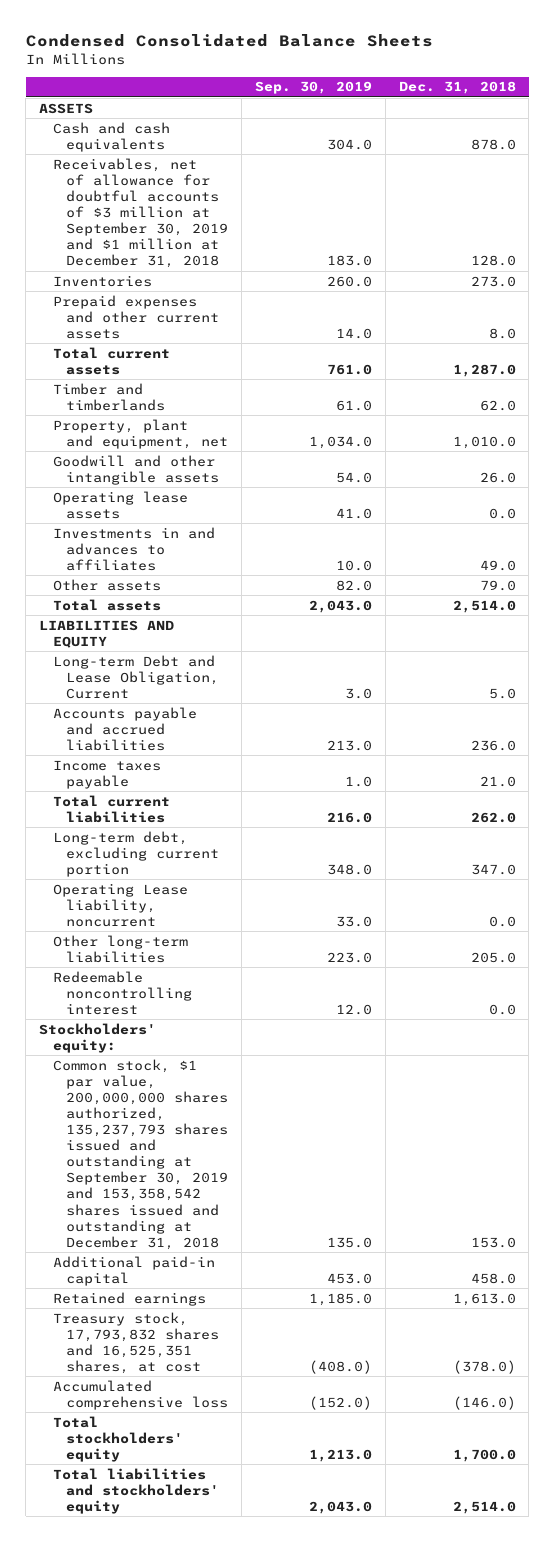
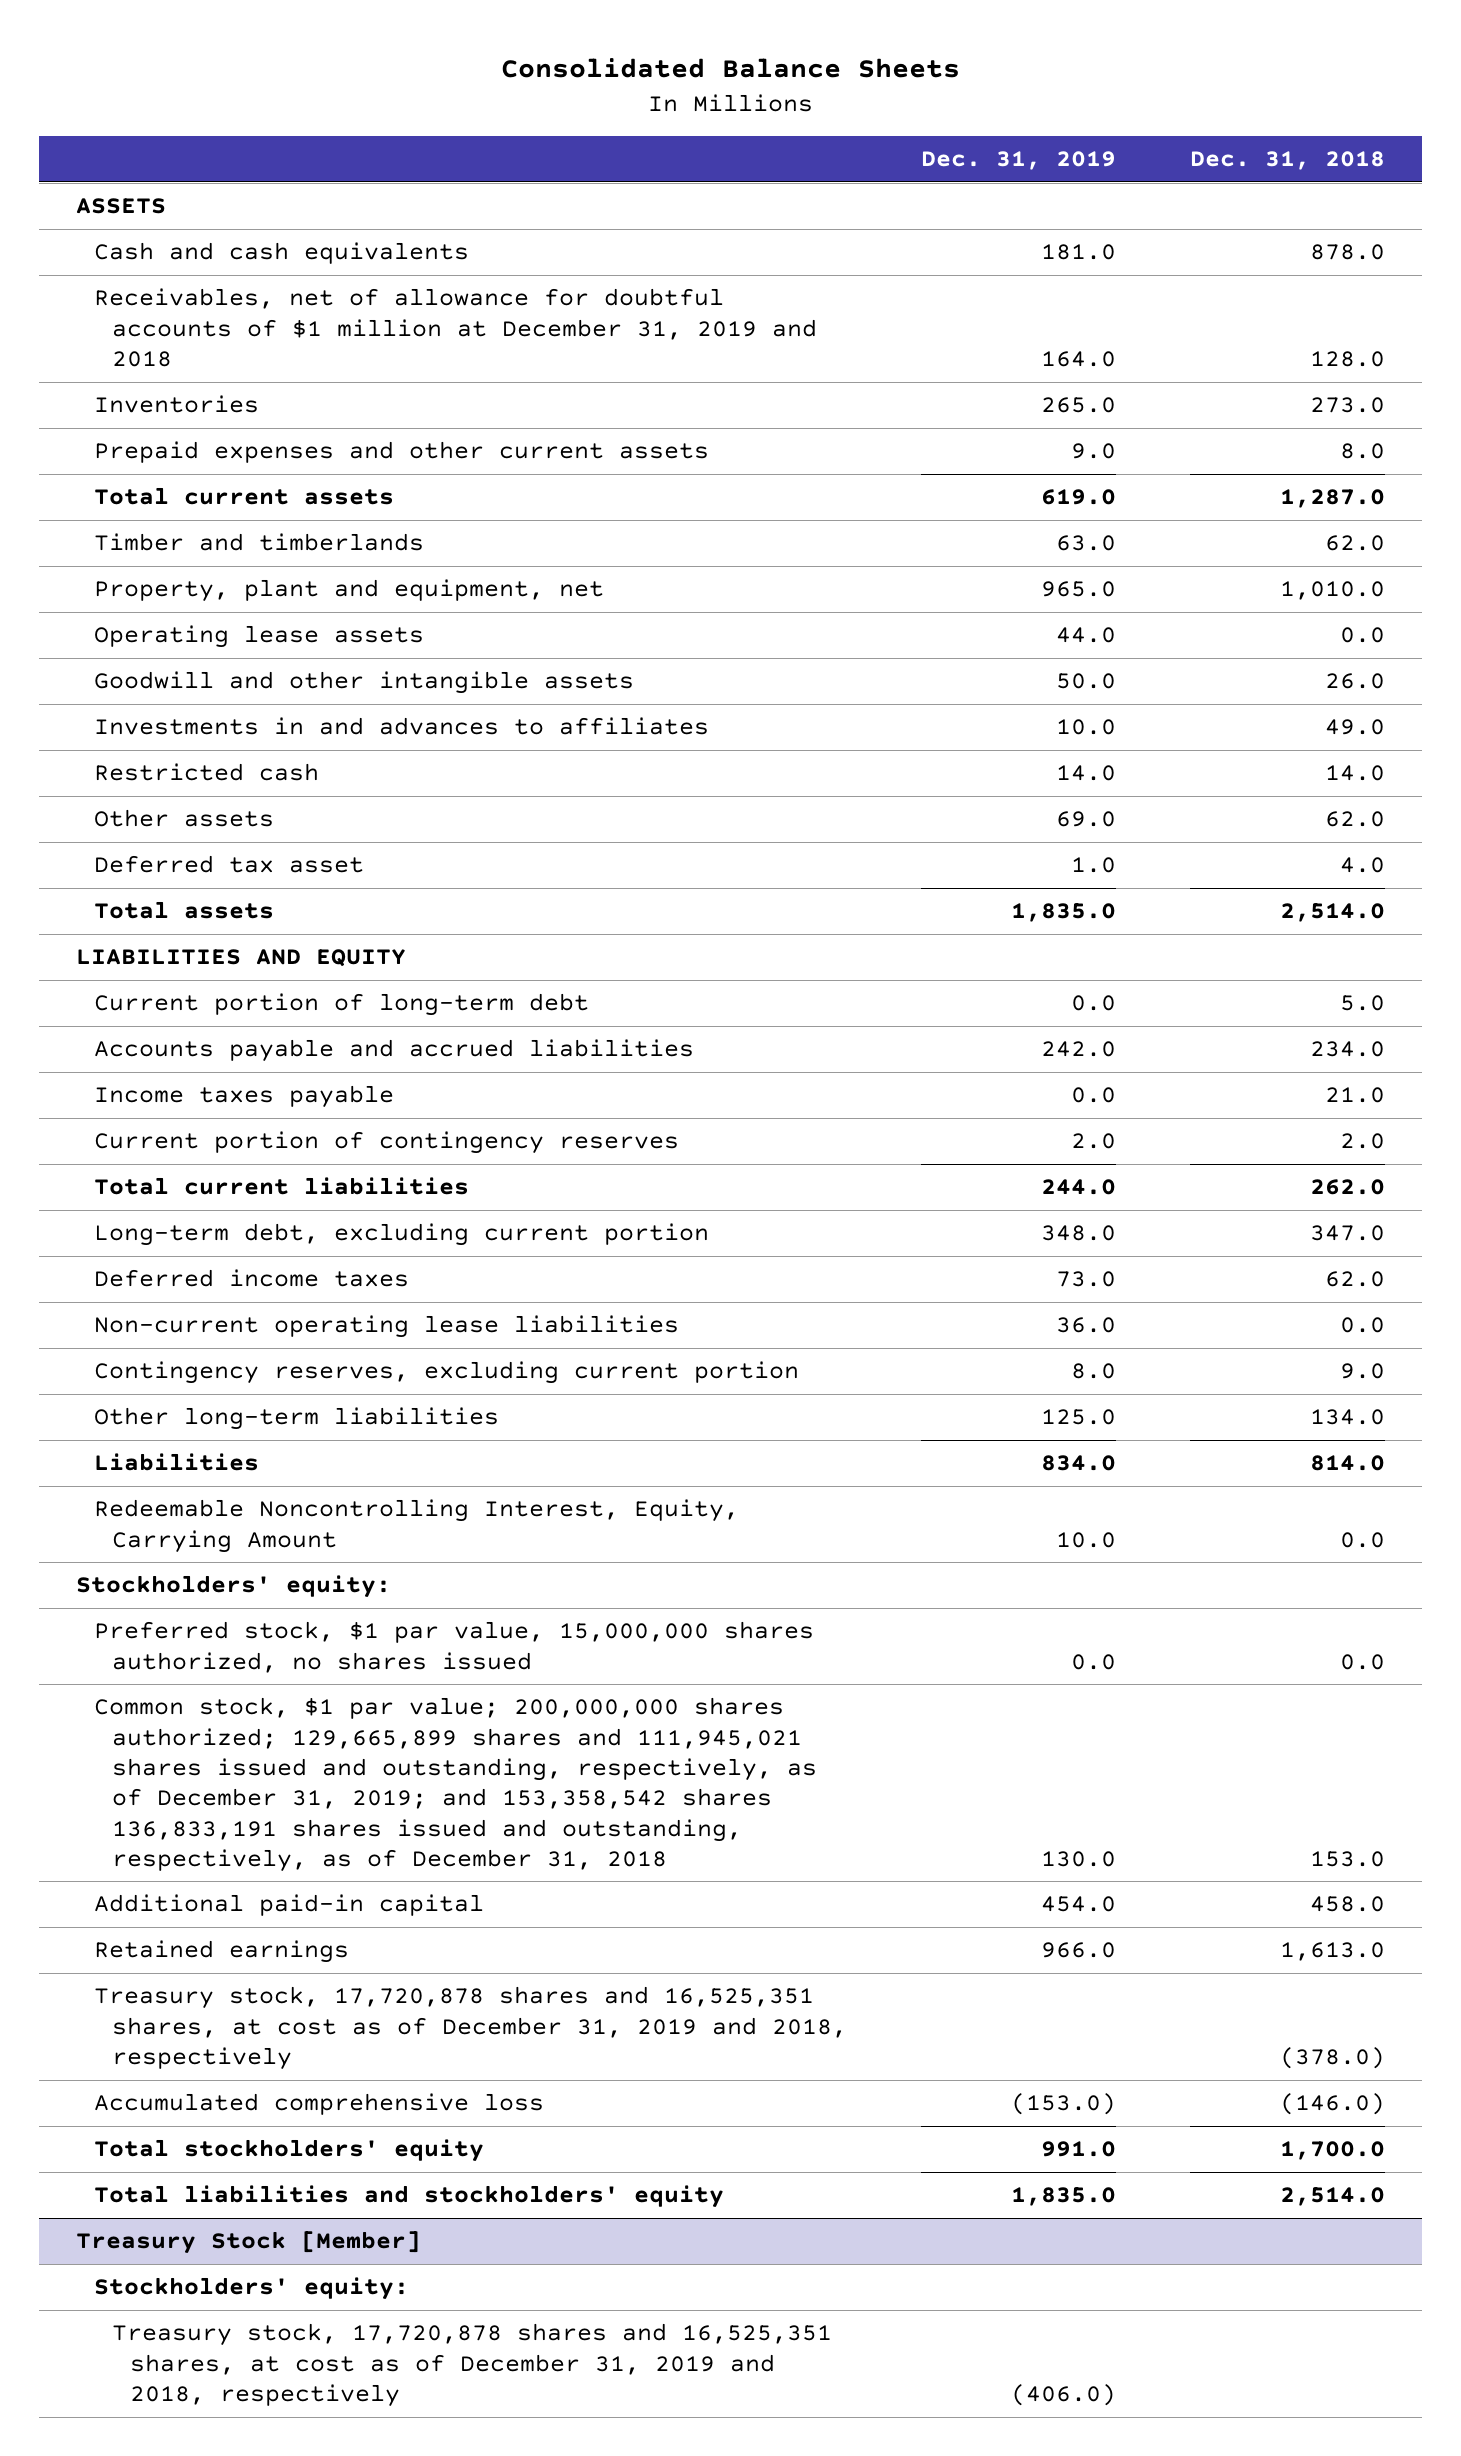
- Condensed Consolidated Balance Sheets
+ Consolidated Balance Sheets
- | Sep. 30, 2019 | Dec. 31, 2018
+ | Dec. 31, 2019 | Dec. 31, 2018
- Receivables, net of allowance for doubtful accounts of $3 million at September 30, 2019 and $1 million at December 31, 2018 | 183.0 | 128.0
+ Receivables, net of allowance for doubtful accounts of $1 million at December 31, 2019 and 2018 | 164.0 | 128.0
moved down: Goodwill and other intangible assets | 50.0 | 26.0
- Other assets | 82.0 | 79.0
+ Restricted cash | 14.0 | 14.0
+ Other assets | 69.0 | 62.0
+ Deferred tax asset | 1.0 | 4.0
- Long-term Debt and Lease Obligation, Current | 3.0 | 5.0
- Accounts payable and accrued liabilities | 213.0 | 236.0
+ Current portion of long-term debt | 0.0 | 5.0
+ Accounts payable and accrued liabilities | 242.0 | 234.0
+ Current portion of contingency reserves | 2.0 | 2.0
- Operating Lease liability, noncurrent | 33.0 | 0.0
- Other long-term liabilities | 223.0 | 205.0
- Redeemable noncontrolling interest | 12.0 | 0.0
+ Deferred income taxes | 73.0 | 62.0
+ Non-current operating lease liabilities | 36.0 | 0.0
+ Contingency reserves, excluding current portion | 8.0 | 9.0
+ Other long-term liabilities | 125.0 | 134.0
+ Liabilities | 834.0 | 814.0
+ Redeemable Noncontrolling Interest, Equity, Carrying Amount | 10.0 | 0.0
- Common stock, $1 par value, 200,000,000 shares authorized, 135,237,793 shares issued and outstanding at September 30, 2019 and 153,358,542 shares issued and outstanding at December 31, 2018 | 135.0 | 153.0
+ Preferred stock, $1 par value, 15,000,000 shares authorized, no shares issued | 0.0 | 0.0
+ Common stock, $1 par value; 200,000,000 shares authorized; 129,665,899 shares and 111,945,021 shares issued and outstanding, respectively, as of December 31, 2019; and 153,358,542 shares 136,833,191 shares issued and outstanding, respectively, as of December 31, 2018 | 130.0 | 153.0
- Treasury stock, 17,793,832 shares and 16,525,351 shares, at cost | (408.0) | (378.0)
+ Treasury stock, 17,720,878 shares and 16,525,351 shares, at cost as of December 31, 2019 and 2018, respectively | | (378.0)
+ Treasury Stock [Member]
+ Stockholders' equity:
+ Treasury stock, 17,720,878 shares and 16,525,351 shares, at cost as of December 31, 2019 and 2018, respectively | (406.0) |

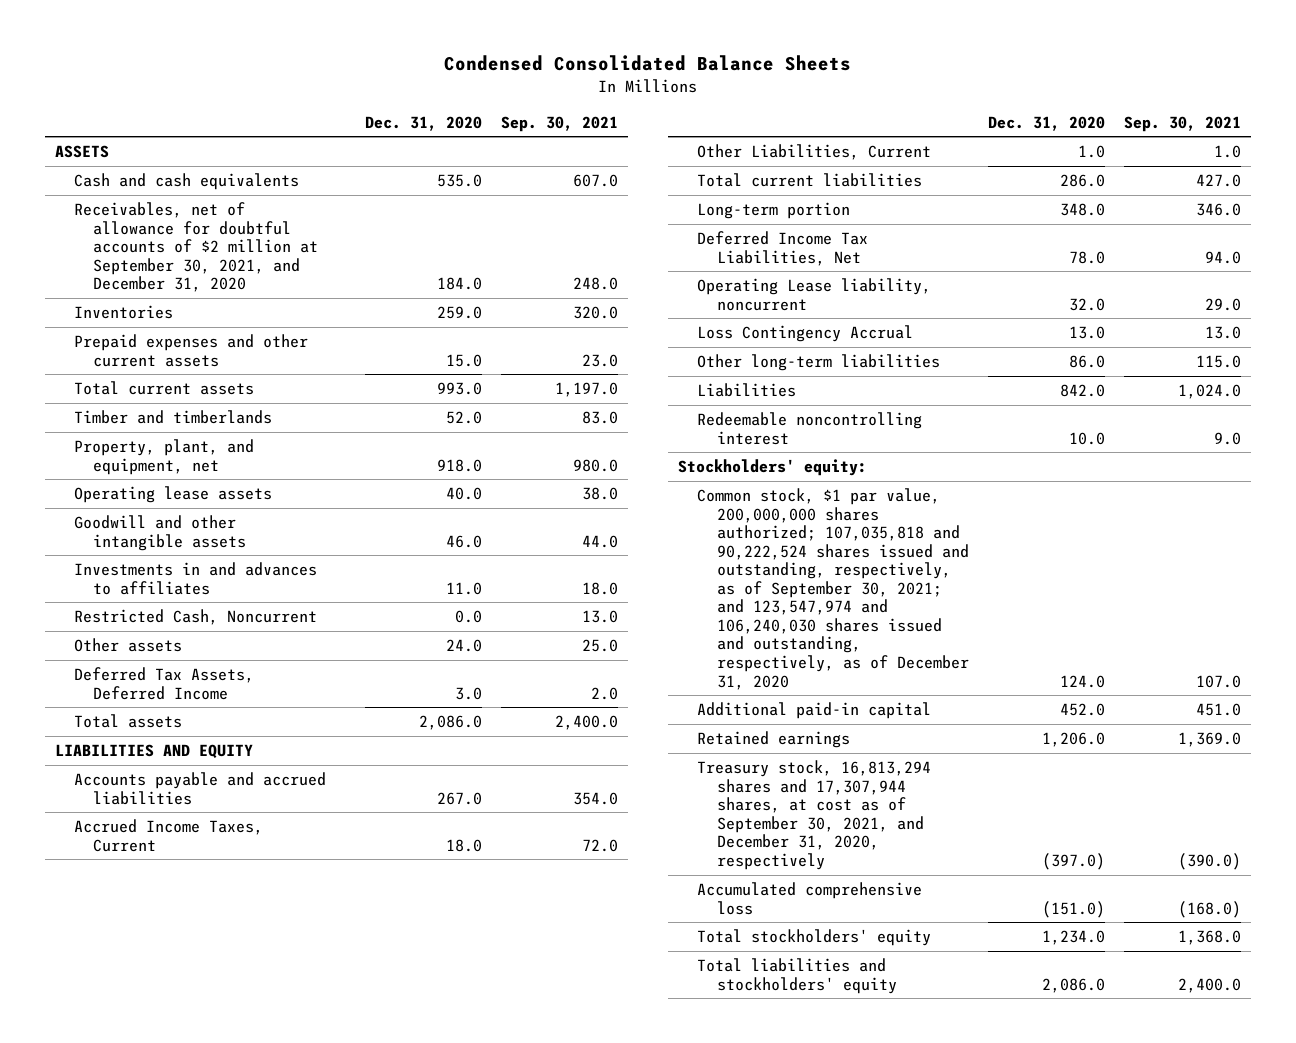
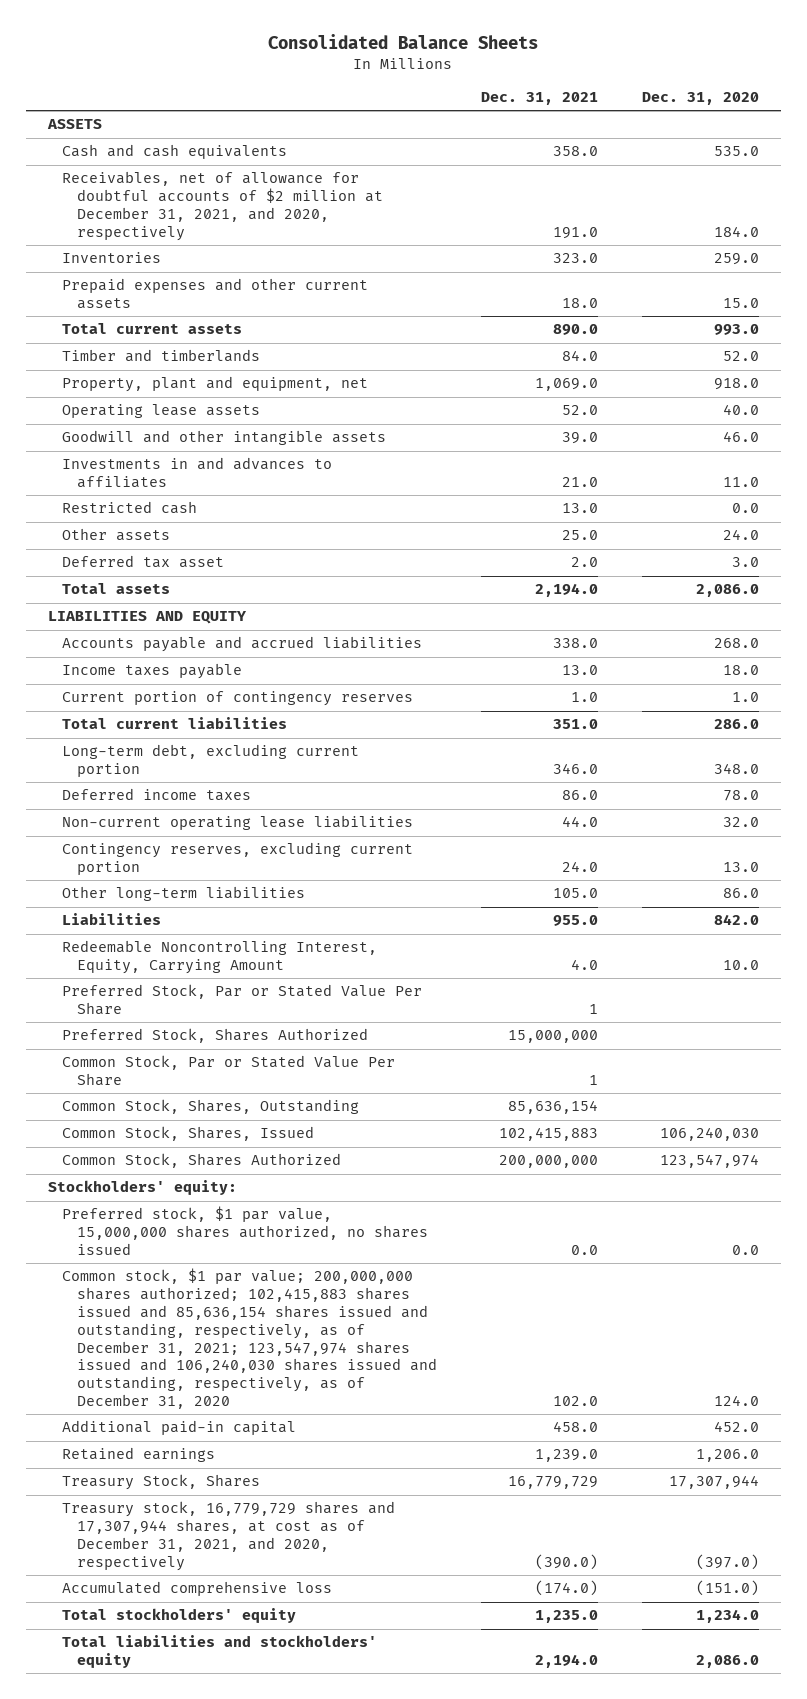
- Condensed Consolidated Balance Sheets
+ Consolidated Balance Sheets
- | Dec. 31, 2020 | Sep. 30, 2021
+ | Dec. 31, 2021 | Dec. 31, 2020
- Receivables, net of allowance for doubtful accounts of $2 million at September 30, 2021, and December 31, 2020 | 184.0 | 248.0
+ Receivables, net of allowance for doubtful accounts of $2 million at December 31, 2021, and 2020, respectively | 191.0 | 184.0
- Property, plant, and equipment, net | 918.0 | 980.0
+ Property, plant and equipment, net | 1,069.0 | 918.0
- Restricted Cash, Noncurrent | 0.0 | 13.0
+ Restricted cash | 13.0 | 0.0
- Deferred Tax Assets, Deferred Income | 3.0 | 2.0
+ Deferred tax asset | 2.0 | 3.0
- Accounts payable and accrued liabilities | 267.0 | 354.0
- Accrued Income Taxes, Current | 18.0 | 72.0
- Other Liabilities, Current | 1.0 | 1.0
+ Accounts payable and accrued liabilities | 338.0 | 268.0
+ Income taxes payable | 13.0 | 18.0
+ Current portion of contingency reserves | 1.0 | 1.0
- Long-term portion | 348.0 | 346.0
- Deferred Income Tax Liabilities, Net | 78.0 | 94.0
- Operating Lease liability, noncurrent | 32.0 | 29.0
- Loss Contingency Accrual | 13.0 | 13.0
+ Long-term debt, excluding current portion | 346.0 | 348.0
+ Deferred income taxes | 86.0 | 78.0
+ Non-current operating lease liabilities | 44.0 | 32.0
+ Contingency reserves, excluding current portion | 24.0 | 13.0
- Redeemable noncontrolling interest | 10.0 | 9.0
+ Redeemable Noncontrolling Interest, Equity, Carrying Amount | 4.0 | 10.0
+ Preferred Stock, Par or Stated Value Per Share | 1 |
+ Preferred Stock, Shares Authorized | 15,000,000 |
+ Common Stock, Par or Stated Value Per Share | 1 |
+ Common Stock, Shares, Outstanding | 85,636,154 |
+ Common Stock, Shares, Issued | 102,415,883 | 106,240,030
+ Common Stock, Shares Authorized | 200,000,000 | 123,547,974
- Common stock, $1 par value, 200,000,000 shares authorized; 107,035,818 and 90,222,524 shares issued and outstanding, respectively, as of September 30, 2021; and 123,547,974 and 106,240,030 shares issued and outstanding, respectively, as of December 31, 2020 | 124.0 | 107.0
+ Preferred stock, $1 par value, 15,000,000 shares authorized, no shares issued | 0.0 | 0.0
+ Common stock, $1 par value; 200,000,000 shares authorized; 102,415,883 shares issued and 85,636,154 shares issued and outstanding, respectively, as of December 31, 2021; 123,547,974 shares issued and 106,240,030 shares issued and outstanding, respectively, as of December 31, 2020 | 102.0 | 124.0
- Treasury stock, 16,813,294 shares and 17,307,944 shares, at cost as of September 30, 2021, and December 31, 2020, respectively | (397.0) | (390.0)
+ Treasury Stock, Shares | 16,779,729 | 17,307,944
+ Treasury stock, 16,779,729 shares and 17,307,944 shares, at cost as of December 31, 2021, and 2020, respectively | (390.0) | (397.0)

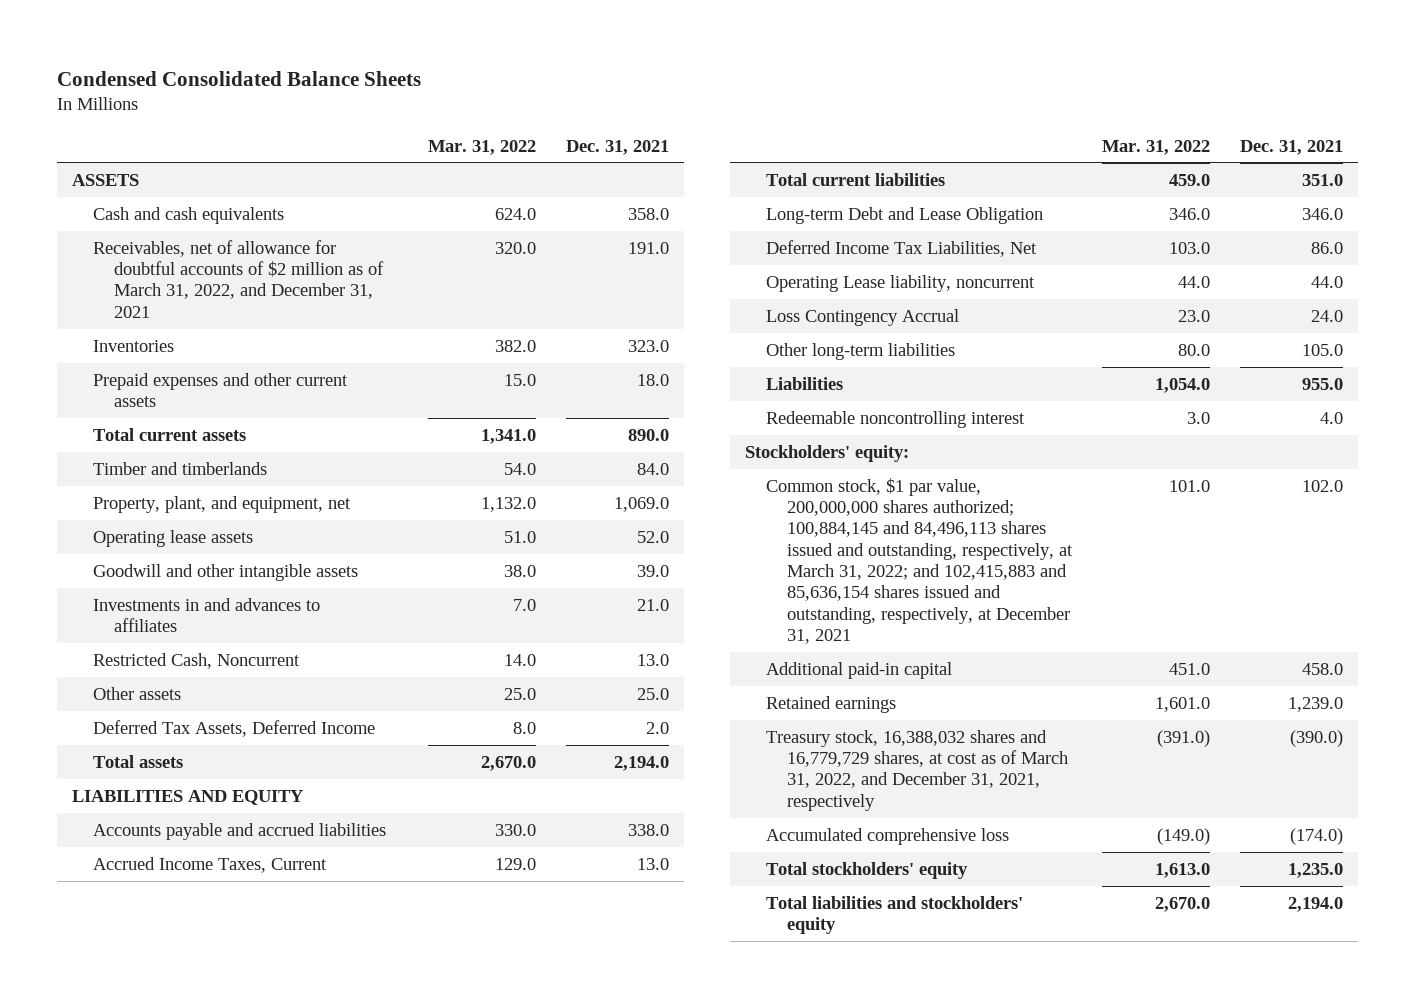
- Consolidated Balance Sheets
+ Condensed Consolidated Balance Sheets
- | Dec. 31, 2021 | Dec. 31, 2020
+ | Mar. 31, 2022 | Dec. 31, 2021
- Receivables, net of allowance for doubtful accounts of $2 million at December 31, 2021, and 2020, respectively | 191.0 | 184.0
+ Receivables, net of allowance for doubtful accounts of $2 million as of March 31, 2022, and December 31, 2021 | 320.0 | 191.0
- Property, plant and equipment, net | 1,069.0 | 918.0
+ Property, plant, and equipment, net | 1,132.0 | 1,069.0
- Restricted cash | 13.0 | 0.0
+ Restricted Cash, Noncurrent | 14.0 | 13.0
- Deferred tax asset | 2.0 | 3.0
+ Deferred Tax Assets, Deferred Income | 8.0 | 2.0
- Income taxes payable | 13.0 | 18.0
- Current portion of contingency reserves | 1.0 | 1.0
+ Accrued Income Taxes, Current | 129.0 | 13.0
- Long-term debt, excluding current portion | 346.0 | 348.0
- Deferred income taxes | 86.0 | 78.0
- Non-current operating lease liabilities | 44.0 | 32.0
- Contingency reserves, excluding current portion | 24.0 | 13.0
+ Long-term Debt and Lease Obligation | 346.0 | 346.0
+ Deferred Income Tax Liabilities, Net | 103.0 | 86.0
+ Operating Lease liability, noncurrent | 44.0 | 44.0
+ Loss Contingency Accrual | 23.0 | 24.0
- Redeemable Noncontrolling Interest, Equity, Carrying Amount | 4.0 | 10.0
- Preferred Stock, Par or Stated Value Per Share | 1 |
- Preferred Stock, Shares Authorized | 15,000,000 |
- Common Stock, Par or Stated Value Per Share | 1 |
- Common Stock, Shares, Outstanding | 85,636,154 |
- Common Stock, Shares, Issued | 102,415,883 | 106,240,030
- Common Stock, Shares Authorized | 200,000,000 | 123,547,974
+ Redeemable noncontrolling interest | 3.0 | 4.0
- Preferred stock, $1 par value, 15,000,000 shares authorized, no shares issued | 0.0 | 0.0
- Common stock, $1 par value; 200,000,000 shares authorized; 102,415,883 shares issued and 85,636,154 shares issued and outstanding, respectively, as of December 31, 2021; 123,547,974 shares issued and 106,240,030 shares issued and outstanding, respectively, as of December 31, 2020 | 102.0 | 124.0
+ Common stock, $1 par value, 200,000,000 shares authorized; 100,884,145 and 84,496,113 shares issued and outstanding, respectively, at March 31, 2022; and 102,415,883 and 85,636,154 shares issued and outstanding, respectively, at December 31, 2021 | 101.0 | 102.0
- Treasury Stock, Shares | 16,779,729 | 17,307,944
- Treasury stock, 16,779,729 shares and 17,307,944 shares, at cost as of December 31, 2021, and 2020, respectively | (390.0) | (397.0)
+ Treasury stock, 16,388,032 shares and 16,779,729 shares, at cost as of March 31, 2022, and December 31, 2021, respectively | (391.0) | (390.0)

